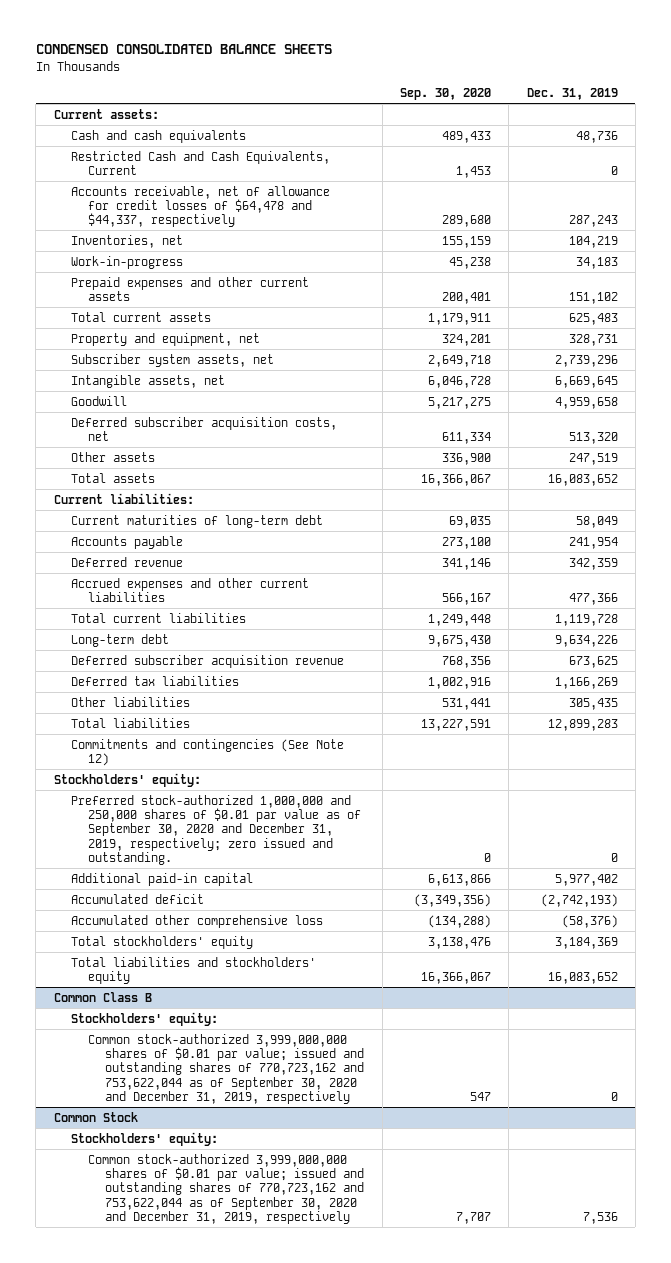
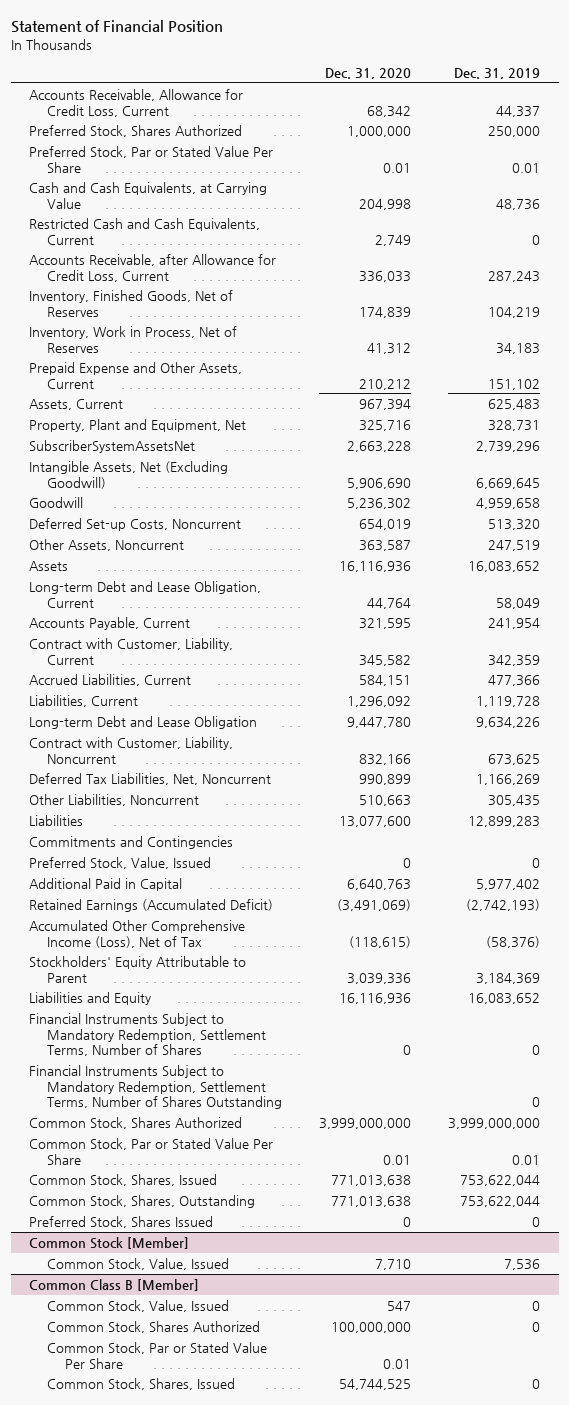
- CONDENSED CONSOLIDATED BALANCE SHEETS
+ Statement of Financial Position
- | Sep. 30, 2020 | Dec. 31, 2019
+ | Dec. 31, 2020 | Dec. 31, 2019
- Current assets:
- Cash and cash equivalents | 489,433 | 48,736
+ Accounts Receivable, Allowance for Credit Loss, Current | 68,342 | 44,337
+ Preferred Stock, Shares Authorized | 1,000,000 | 250,000
+ Preferred Stock, Par or Stated Value Per Share | 0.01 | 0.01
+ Cash and Cash Equivalents, at Carrying Value | 204,998 | 48,736
- Accounts receivable, net of allowance for credit losses of $64,478 and $44,337, respectively | 289,680 | 287,243
- Inventories, net | 155,159 | 104,219
- Work-in-progress | 45,238 | 34,183
- Prepaid expenses and other current assets | 200,401 | 151,102
- Total current assets | 1,179,911 | 625,483
- Property and equipment, net | 324,201 | 328,731
- Subscriber system assets, net | 2,649,718 | 2,739,296
- Intangible assets, net | 6,046,728 | 6,669,645
+ Accounts Receivable, after Allowance for Credit Loss, Current | 336,033 | 287,243
+ Inventory, Finished Goods, Net of Reserves | 174,839 | 104,219
+ Inventory, Work in Process, Net of Reserves | 41,312 | 34,183
+ Prepaid Expense and Other Assets, Current | 210,212 | 151,102
+ Assets, Current | 967,394 | 625,483
+ Property, Plant and Equipment, Net | 325,716 | 328,731
+ SubscriberSystemAssetsNet | 2,663,228 | 2,739,296
+ Intangible Assets, Net (Excluding Goodwill) | 5,906,690 | 6,669,645
- Deferred subscriber acquisition costs, net | 611,334 | 513,320
- Other assets | 336,900 | 247,519
- Total assets | 16,366,067 | 16,083,652
- Current liabilities:
- Current maturities of long-term debt | 69,035 | 58,049
- Accounts payable | 273,100 | 241,954
- Deferred revenue | 341,146 | 342,359
- Accrued expenses and other current liabilities | 566,167 | 477,366
- Total current liabilities | 1,249,448 | 1,119,728
- Long-term debt | 9,675,430 | 9,634,226
- Deferred subscriber acquisition revenue | 768,356 | 673,625
- Deferred tax liabilities | 1,002,916 | 1,166,269
- Other liabilities | 531,441 | 305,435
- Total liabilities | 13,227,591 | 12,899,283
- Commitments and contingencies (See Note 12)
- Stockholders' equity:
- Preferred stock-authorized 1,000,000 and 250,000 shares of $0.01 par value as of September 30, 2020 and December 31, 2019, respectively; zero issued and outstanding. | 0 | 0
- Additional paid-in capital | 6,613,866 | 5,977,402
- Accumulated deficit | (3,349,356) | (2,742,193)
- Accumulated other comprehensive loss | (134,288) | (58,376)
- Total stockholders' equity | 3,138,476 | 3,184,369
- Total liabilities and stockholders' equity | 16,366,067 | 16,083,652
- Common Class B
- Stockholders' equity:
- Common stock-authorized 3,999,000,000 shares of $0.01 par value; issued and outstanding shares of 770,723,162 and 753,622,044 as of September 30, 2020 and December 31, 2019, respectively | 547 | 0
- Common Stock
- Stockholders' equity:
- Common stock-authorized 3,999,000,000 shares of $0.01 par value; issued and outstanding shares of 770,723,162 and 753,622,044 as of September 30, 2020 and December 31, 2019, respectively | 7,707 | 7,536
+ Deferred Set-up Costs, Noncurrent | 654,019 | 513,320
+ Other Assets, Noncurrent | 363,587 | 247,519
+ Assets | 16,116,936 | 16,083,652
+ Long-term Debt and Lease Obligation, Current | 44,764 | 58,049
+ Accounts Payable, Current | 321,595 | 241,954
+ Contract with Customer, Liability, Current | 345,582 | 342,359
+ Accrued Liabilities, Current | 584,151 | 477,366
+ Liabilities, Current | 1,296,092 | 1,119,728
+ Long-term Debt and Lease Obligation | 9,447,780 | 9,634,226
+ Contract with Customer, Liability, Noncurrent | 832,166 | 673,625
+ Deferred Tax Liabilities, Net, Noncurrent | 990,899 | 1,166,269
+ Other Liabilities, Noncurrent | 510,663 | 305,435
+ Liabilities | 13,077,600 | 12,899,283
+ Commitments and Contingencies
+ Preferred Stock, Value, Issued | 0 | 0
+ Additional Paid in Capital | 6,640,763 | 5,977,402
+ Retained Earnings (Accumulated Deficit) | (3,491,069) | (2,742,193)
+ Accumulated Other Comprehensive Income (Loss), Net of Tax | (118,615) | (58,376)
+ Stockholders' Equity Attributable to Parent | 3,039,336 | 3,184,369
+ Liabilities and Equity | 16,116,936 | 16,083,652
+ Financial Instruments Subject to Mandatory Redemption, Settlement Terms, Number of Shares | 0 | 0
+ Financial Instruments Subject to Mandatory Redemption, Settlement Terms, Number of Shares Outstanding | | 0
+ Common Stock, Shares Authorized | 3,999,000,000 | 3,999,000,000
+ Common Stock, Par or Stated Value Per Share | 0.01 | 0.01
+ Common Stock, Shares, Issued | 771,013,638 | 753,622,044
+ Common Stock, Shares, Outstanding | 771,013,638 | 753,622,044
+ Preferred Stock, Shares Issued | 0 | 0
+ Common Stock [Member]
+ Common Stock, Value, Issued | 7,710 | 7,536
+ Common Class B [Member]
+ Common Stock, Value, Issued | 547 | 0
+ Common Stock, Shares Authorized | 100,000,000 | 0
+ Common Stock, Par or Stated Value Per Share | 0.01 |
+ Common Stock, Shares, Issued | 54,744,525 | 0

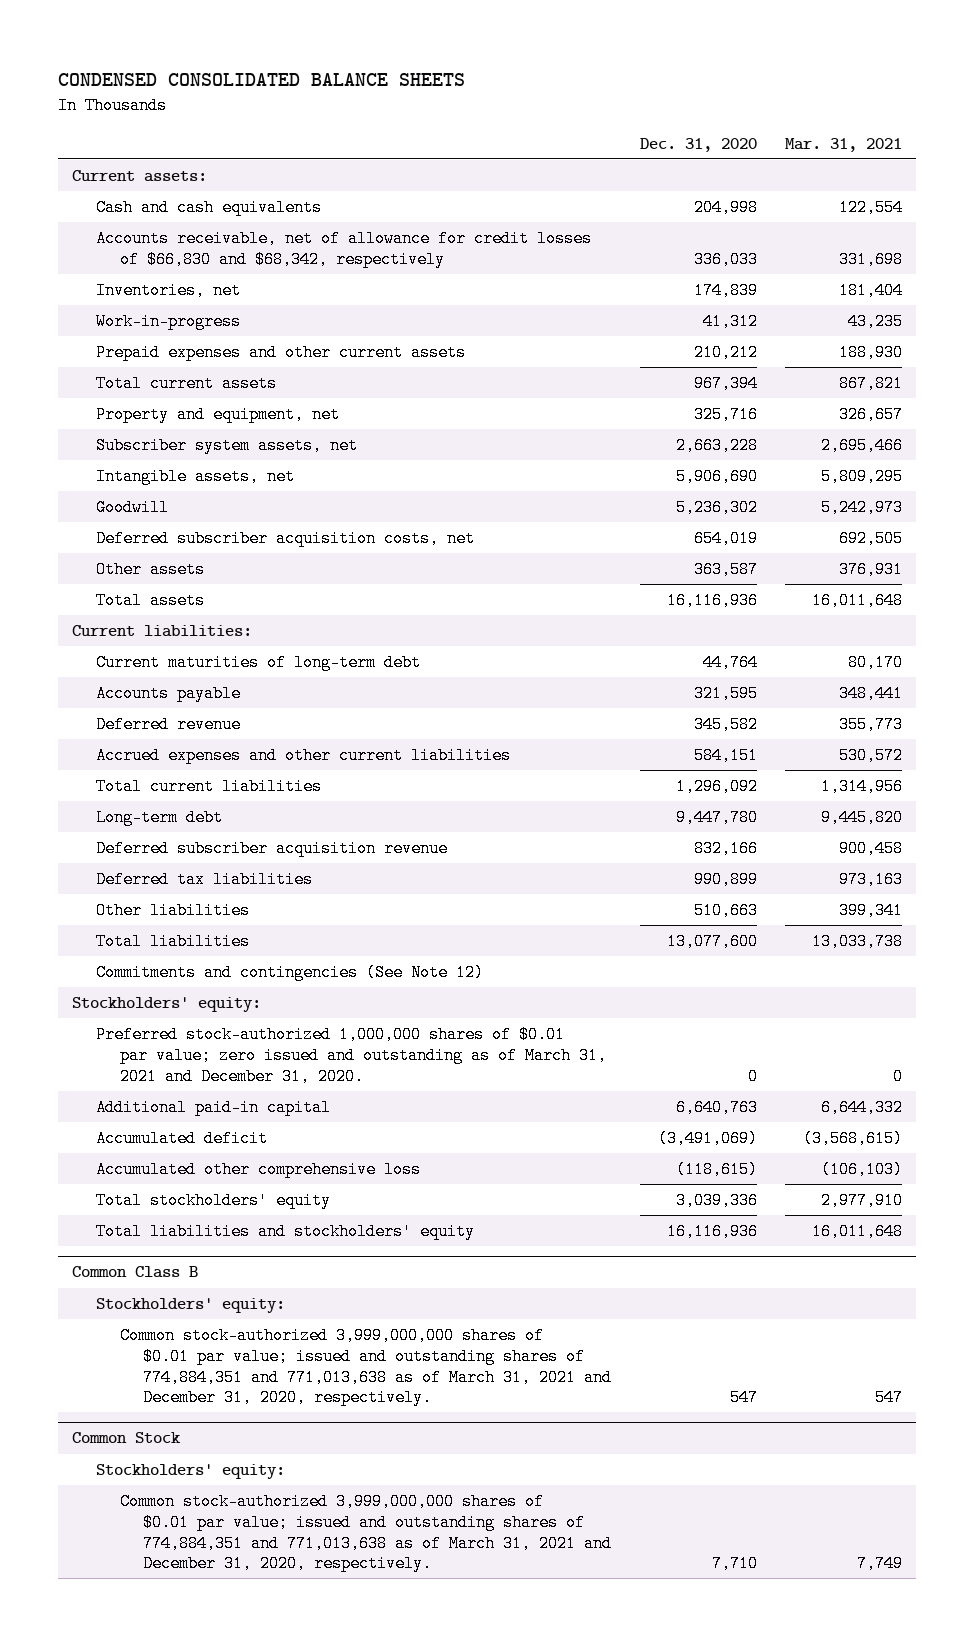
- Statement of Financial Position
+ CONDENSED CONSOLIDATED BALANCE SHEETS
- | Dec. 31, 2020 | Dec. 31, 2019
+ | Dec. 31, 2020 | Mar. 31, 2021
- Accounts Receivable, Allowance for Credit Loss, Current | 68,342 | 44,337
- Preferred Stock, Shares Authorized | 1,000,000 | 250,000
- Preferred Stock, Par or Stated Value Per Share | 0.01 | 0.01
- Cash and Cash Equivalents, at Carrying Value | 204,998 | 48,736
- Restricted Cash and Cash Equivalents, Current | 2,749 | 0
- Accounts Receivable, after Allowance for Credit Loss, Current | 336,033 | 287,243
- Inventory, Finished Goods, Net of Reserves | 174,839 | 104,219
- Inventory, Work in Process, Net of Reserves | 41,312 | 34,183
- Prepaid Expense and Other Assets, Current | 210,212 | 151,102
- Assets, Current | 967,394 | 625,483
- Property, Plant and Equipment, Net | 325,716 | 328,731
- SubscriberSystemAssetsNet | 2,663,228 | 2,739,296
- Intangible Assets, Net (Excluding Goodwill) | 5,906,690 | 6,669,645
+ Current assets:
+ Cash and cash equivalents | 204,998 | 122,554
+ Accounts receivable, net of allowance for credit losses of $66,830 and $68,342, respectively | 336,033 | 331,698
+ Inventories, net | 174,839 | 181,404
+ Work-in-progress | 41,312 | 43,235
+ Prepaid expenses and other current assets | 210,212 | 188,930
+ Total current assets | 967,394 | 867,821
+ Property and equipment, net | 325,716 | 326,657
+ Subscriber system assets, net | 2,663,228 | 2,695,466
+ Intangible assets, net | 5,906,690 | 5,809,295
- Deferred Set-up Costs, Noncurrent | 654,019 | 513,320
- Other Assets, Noncurrent | 363,587 | 247,519
- Assets | 16,116,936 | 16,083,652
- Long-term Debt and Lease Obligation, Current | 44,764 | 58,049
- Accounts Payable, Current | 321,595 | 241,954
- Contract with Customer, Liability, Current | 345,582 | 342,359
- Accrued Liabilities, Current | 584,151 | 477,366
- Liabilities, Current | 1,296,092 | 1,119,728
- Long-term Debt and Lease Obligation | 9,447,780 | 9,634,226
- Contract with Customer, Liability, Noncurrent | 832,166 | 673,625
- Deferred Tax Liabilities, Net, Noncurrent | 990,899 | 1,166,269
- Other Liabilities, Noncurrent | 510,663 | 305,435
- Liabilities | 13,077,600 | 12,899,283
- Commitments and Contingencies
- Preferred Stock, Value, Issued | 0 | 0
- Additional Paid in Capital | 6,640,763 | 5,977,402
- Retained Earnings (Accumulated Deficit) | (3,491,069) | (2,742,193)
- Accumulated Other Comprehensive Income (Loss), Net of Tax | (118,615) | (58,376)
- Stockholders' Equity Attributable to Parent | 3,039,336 | 3,184,369
- Liabilities and Equity | 16,116,936 | 16,083,652
- Financial Instruments Subject to Mandatory Redemption, Settlement Terms, Number of Shares | 0 | 0
- Financial Instruments Subject to Mandatory Redemption, Settlement Terms, Number of Shares Outstanding | | 0
- Common Stock, Shares Authorized | 3,999,000,000 | 3,999,000,000
- Common Stock, Par or Stated Value Per Share | 0.01 | 0.01
- Common Stock, Shares, Issued | 771,013,638 | 753,622,044
- Common Stock, Shares, Outstanding | 771,013,638 | 753,622,044
- Preferred Stock, Shares Issued | 0 | 0
- Common Stock [Member]
- Common Stock, Value, Issued | 7,710 | 7,536
- Common Class B [Member]
- Common Stock, Value, Issued | 547 | 0
- Common Stock, Shares Authorized | 100,000,000 | 0
- Common Stock, Par or Stated Value Per Share | 0.01 |
- Common Stock, Shares, Issued | 54,744,525 | 0
+ Deferred subscriber acquisition costs, net | 654,019 | 692,505
+ Other assets | 363,587 | 376,931
+ Total assets | 16,116,936 | 16,011,648
+ Current liabilities:
+ Current maturities of long-term debt | 44,764 | 80,170
+ Accounts payable | 321,595 | 348,441
+ Deferred revenue | 345,582 | 355,773
+ Accrued expenses and other current liabilities | 584,151 | 530,572
+ Total current liabilities | 1,296,092 | 1,314,956
+ Long-term debt | 9,447,780 | 9,445,820
+ Deferred subscriber acquisition revenue | 832,166 | 900,458
+ Deferred tax liabilities | 990,899 | 973,163
+ Other liabilities | 510,663 | 399,341
+ Total liabilities | 13,077,600 | 13,033,738
+ Commitments and contingencies (See Note 12)
+ Stockholders' equity:
+ Preferred stock-authorized 1,000,000 shares of $0.01 par value; zero issued and outstanding as of March 31, 2021 and December 31, 2020. | 0 | 0
+ Additional paid-in capital | 6,640,763 | 6,644,332
+ Accumulated deficit | (3,491,069) | (3,568,615)
+ Accumulated other comprehensive loss | (118,615) | (106,103)
+ Total stockholders' equity | 3,039,336 | 2,977,910
+ Total liabilities and stockholders' equity | 16,116,936 | 16,011,648
+ Common Class B
+ Stockholders' equity:
+ Common stock-authorized 3,999,000,000 shares of $0.01 par value; issued and outstanding shares of 774,884,351 and 771,013,638 as of March 31, 2021 and December 31, 2020, respectively. | 547 | 547
+ Common Stock
+ Stockholders' equity:
+ Common stock-authorized 3,999,000,000 shares of $0.01 par value; issued and outstanding shares of 774,884,351 and 771,013,638 as of March 31, 2021 and December 31, 2020, respectively. | 7,710 | 7,749

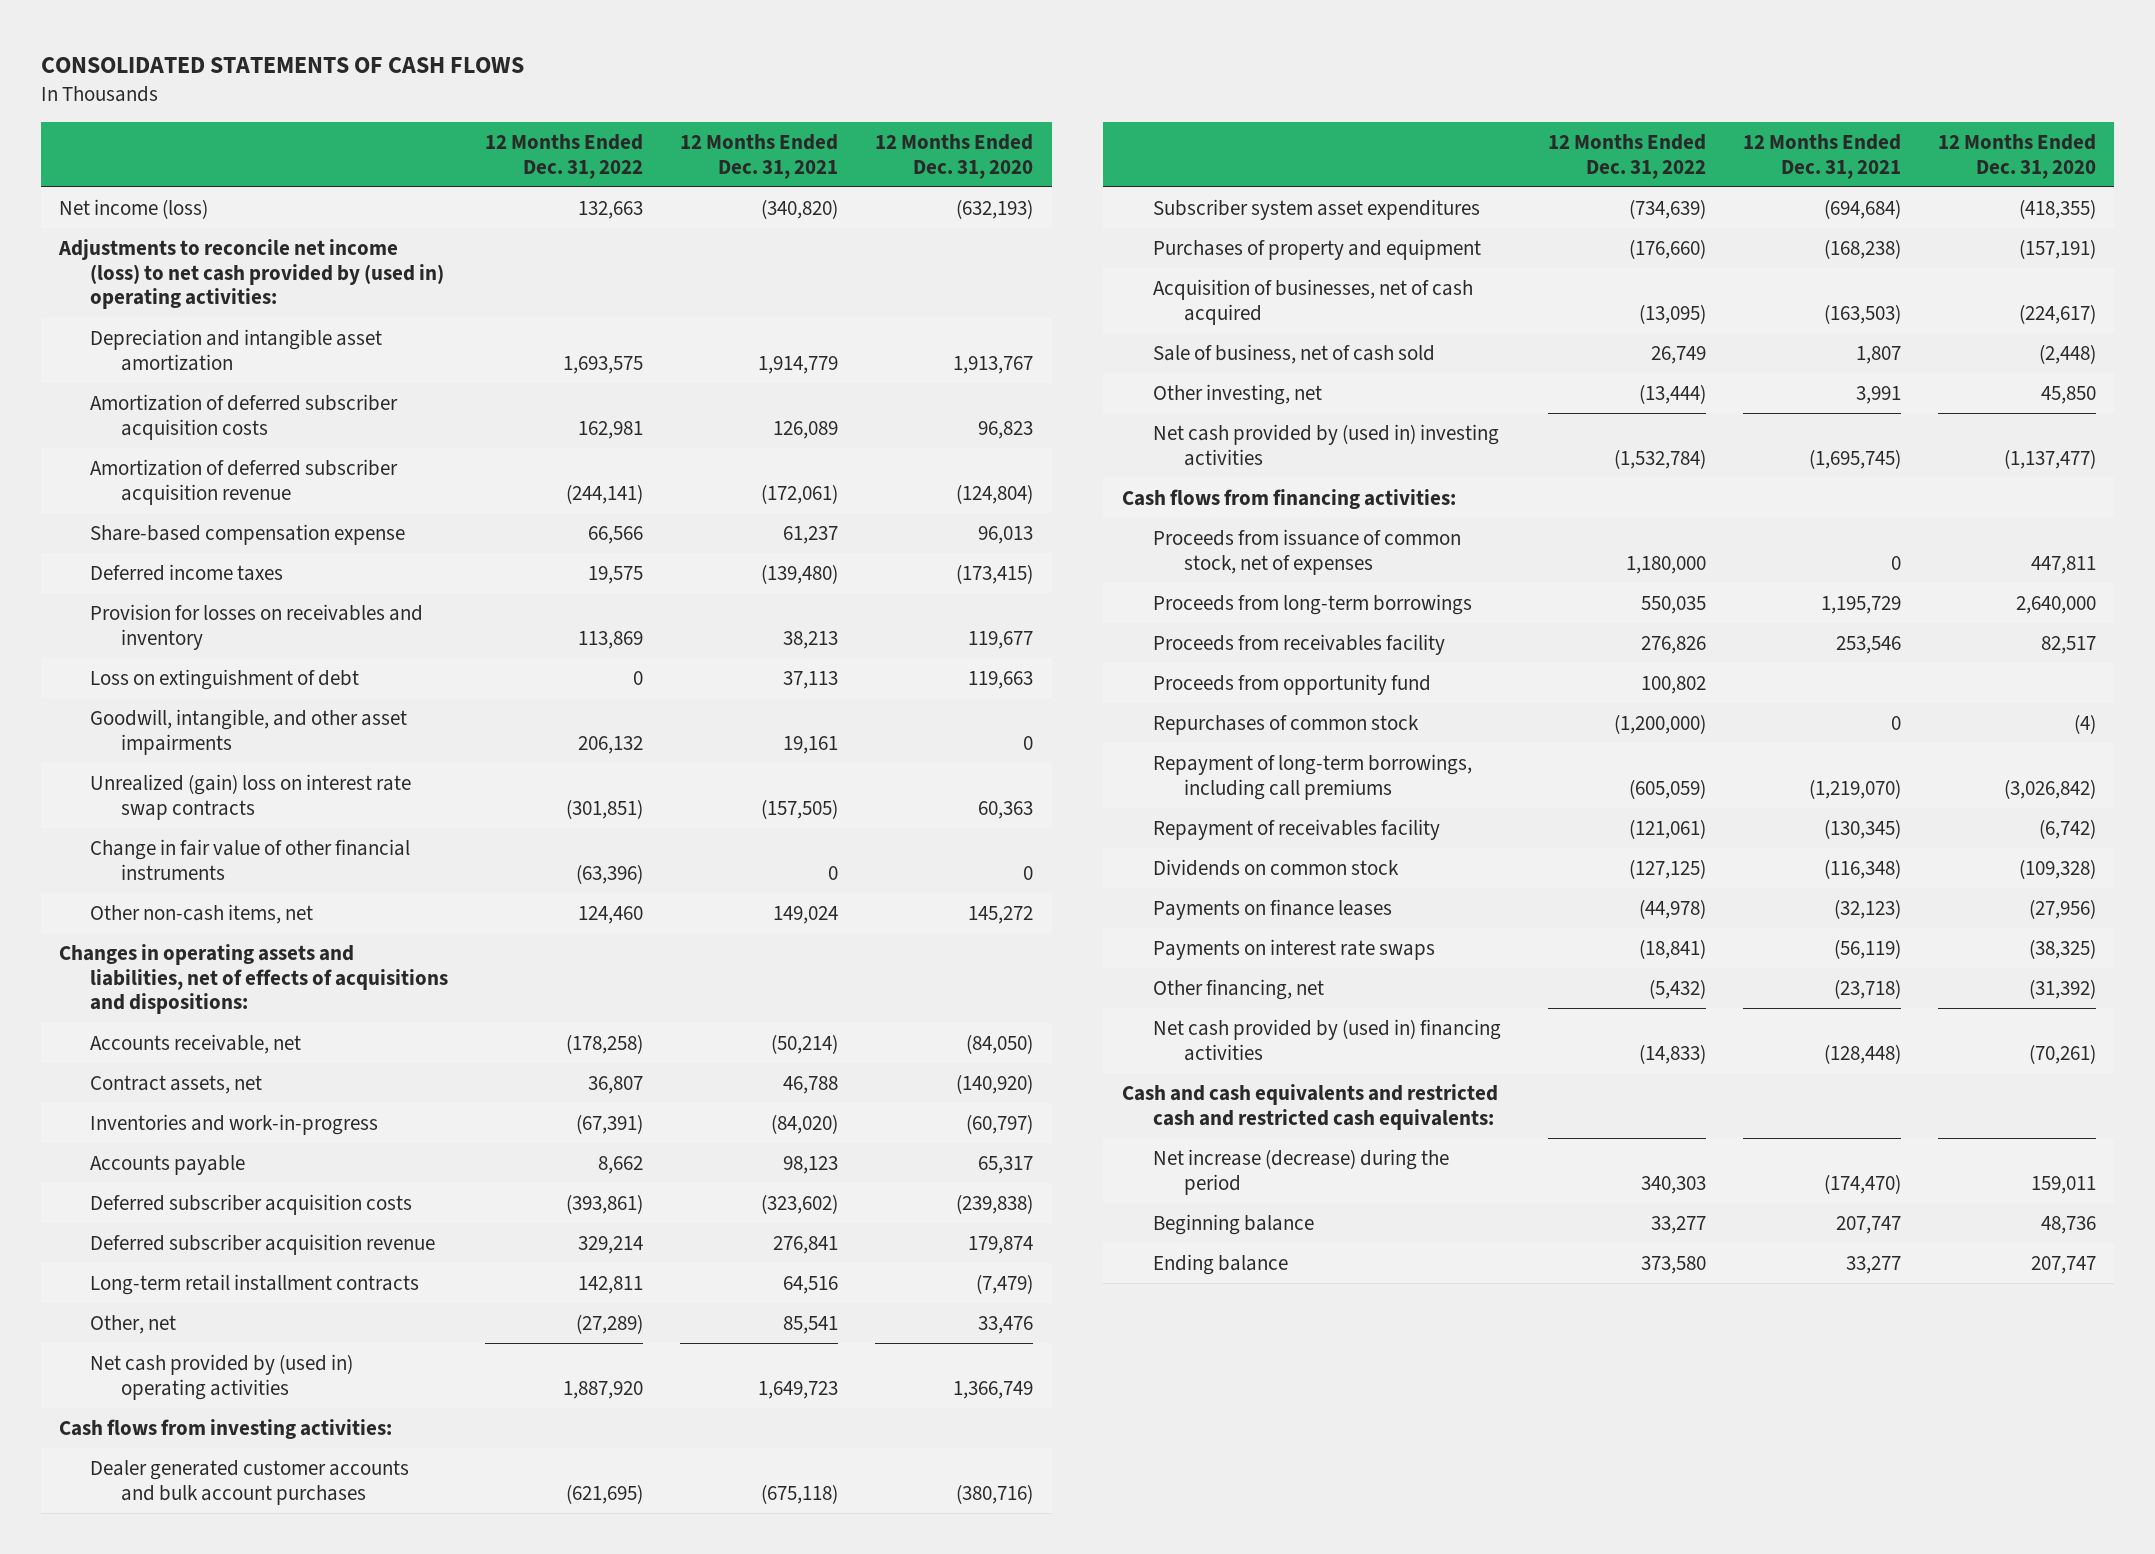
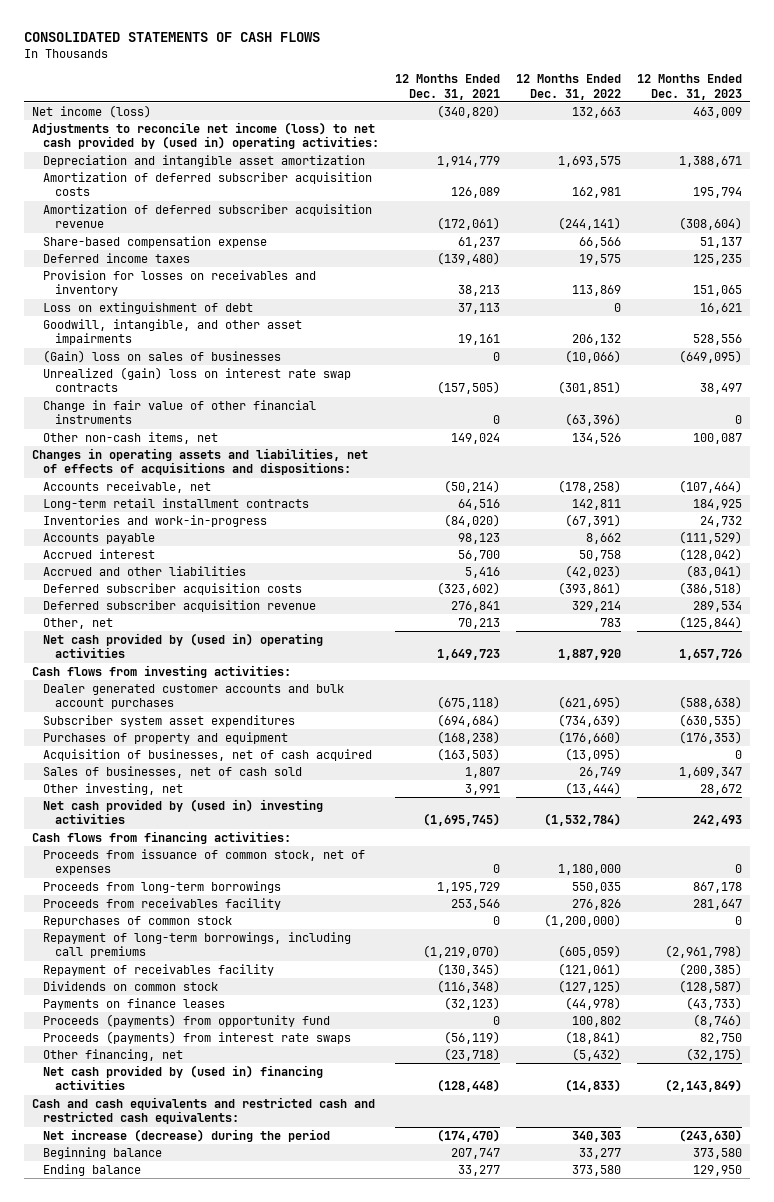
- | 12 Months Ended Dec. 31, 2022 | 12 Months Ended Dec. 31, 2021 | 12 Months Ended Dec. 31, 2020
+ | 12 Months Ended Dec. 31, 2021 | 12 Months Ended Dec. 31, 2022 | 12 Months Ended Dec. 31, 2023
+ (Gain) loss on sales of businesses | 0 | (10,066) | (649,095)
- Other non-cash items, net | 124,460 | 149,024 | 145,272
+ Other non-cash items, net | 149,024 | 134,526 | 100,087
- Contract assets, net | 36,807 | 46,788 | (140,920)
moved up: Long-term retail installment contracts | 64,516 | 142,811 | 184,925
+ Accrued interest | 56,700 | 50,758 | (128,042)
+ Accrued and other liabilities | 5,416 | (42,023) | (83,041)
- Other, net | (27,289) | 85,541 | 33,476
+ Other, net | 70,213 | 783 | (125,844)
- Sale of business, net of cash sold | 26,749 | 1,807 | (2,448)
+ Sales of businesses, net of cash sold | 1,807 | 26,749 | 1,609,347
- Proceeds from opportunity fund | 100,802 | |
- Payments on interest rate swaps | (18,841) | (56,119) | (38,325)
+ Proceeds (payments) from opportunity fund | 0 | 100,802 | (8,746)
+ Proceeds (payments) from interest rate swaps | (56,119) | (18,841) | 82,750

